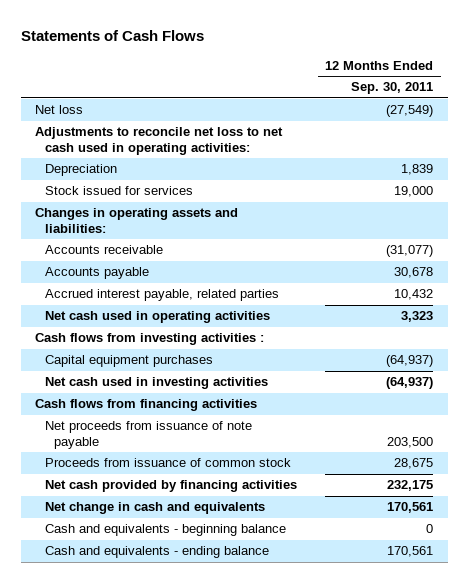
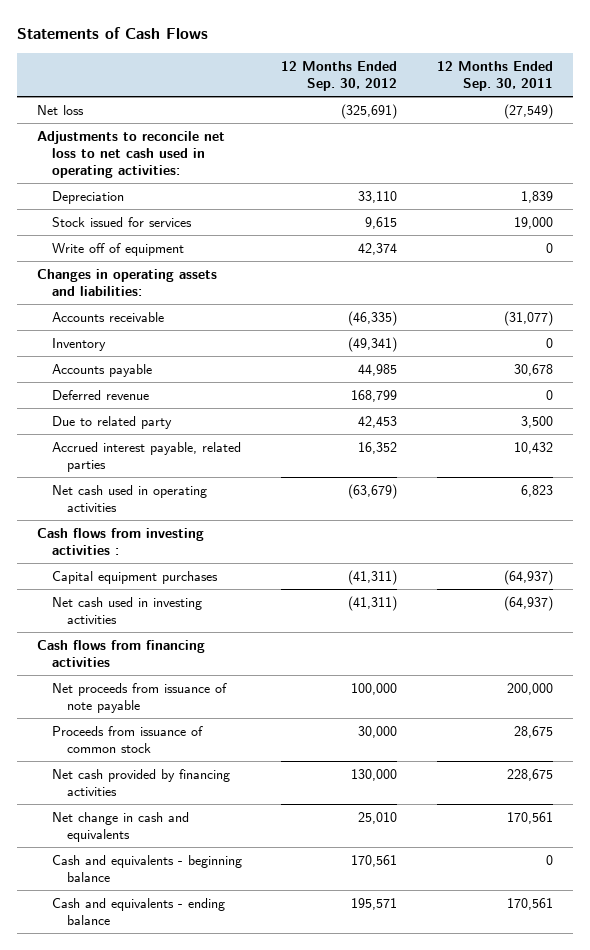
- | 12 Months Ended Sep. 30, 2011
+ | 12 Months Ended Sep. 30, 2012 | 12 Months Ended Sep. 30, 2011
+ Write off of equipment | 42,374 | 0
+ Inventory | (49,341) | 0
+ Deferred revenue | 168,799 | 0
+ Due to related party | 42,453 | 3,500
- Net cash used in operating activities | 3,323
+ Net cash used in operating activities | (63,679) | 6,823
- Net proceeds from issuance of note payable | 203,500
+ Net proceeds from issuance of note payable | 100,000 | 200,000
- Net cash provided by financing activities | 232,175
+ Net cash provided by financing activities | 130,000 | 228,675

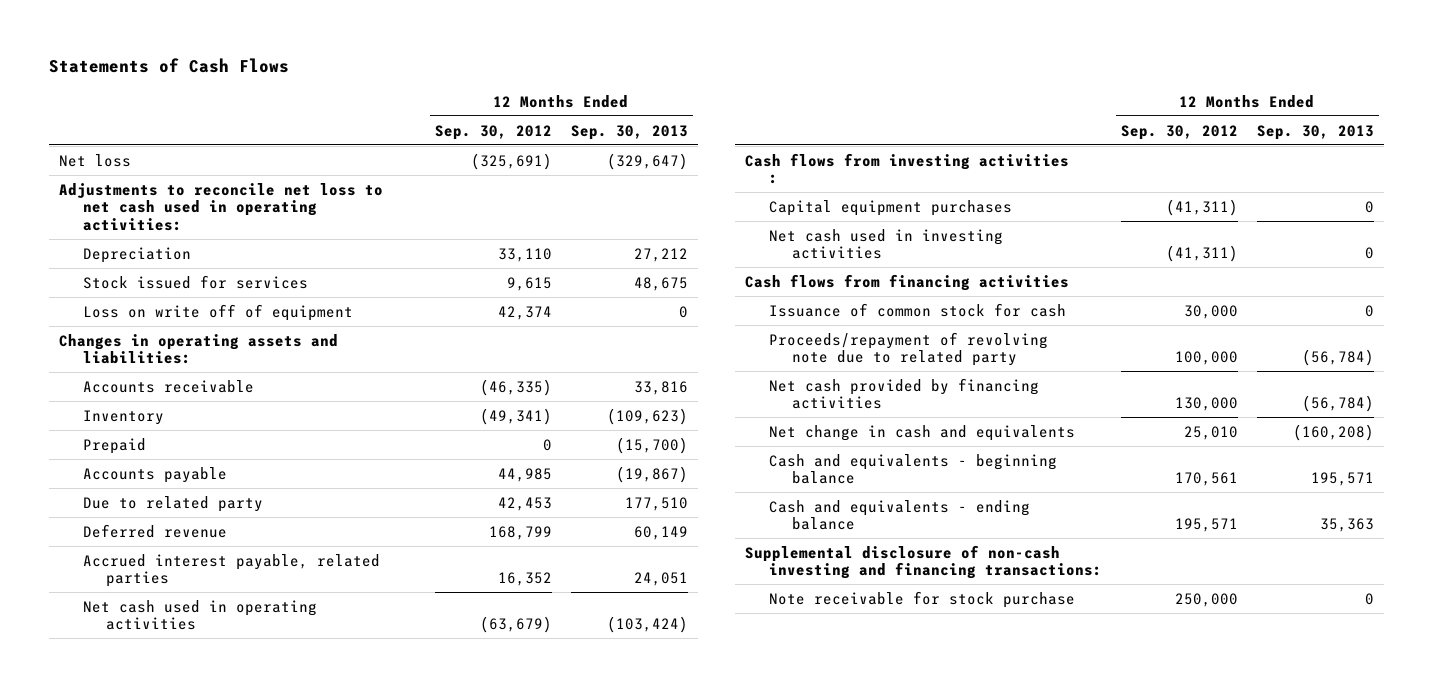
- | 12 Months Ended Sep. 30, 2012 | 12 Months Ended Sep. 30, 2011
+ | 12 Months Ended Sep. 30, 2012 | 12 Months Ended Sep. 30, 2013
- Write off of equipment | 42,374 | 0
+ Loss on write off of equipment | 42,374 | 0
+ Prepaid | 0 | (15,700)
moved down: Deferred revenue | 168,799 | 60,149
- Net proceeds from issuance of note payable | 100,000 | 200,000
- Proceeds from issuance of common stock | 30,000 | 28,675
+ Issuance of common stock for cash | 30,000 | 0
+ Proceeds/repayment of revolving note due to related party | 100,000 | (56,784)
+ Supplemental disclosure of non-cash investing and financing transactions:
+ Note receivable for stock purchase | 250,000 | 0

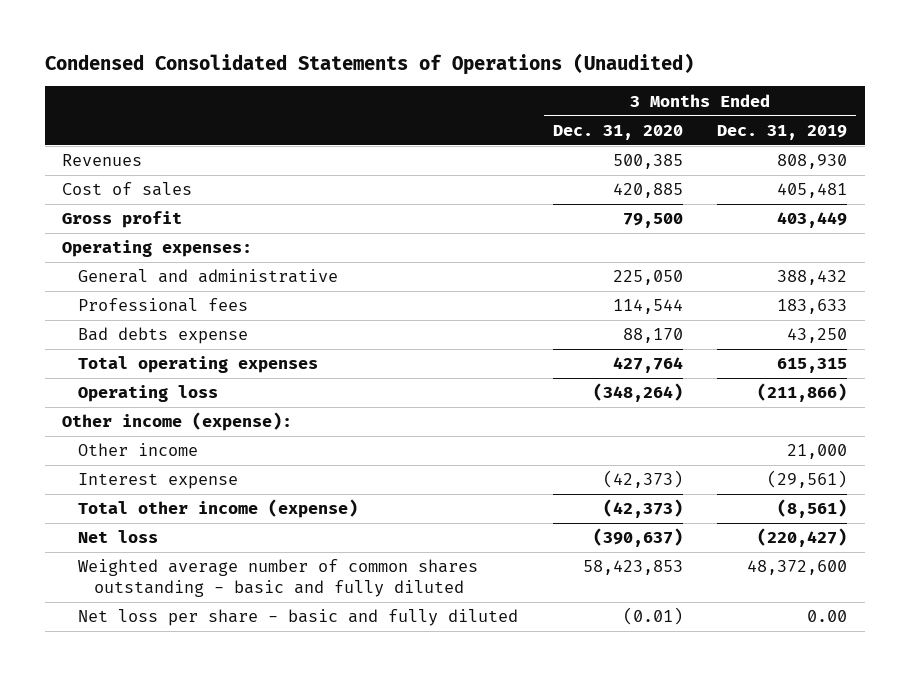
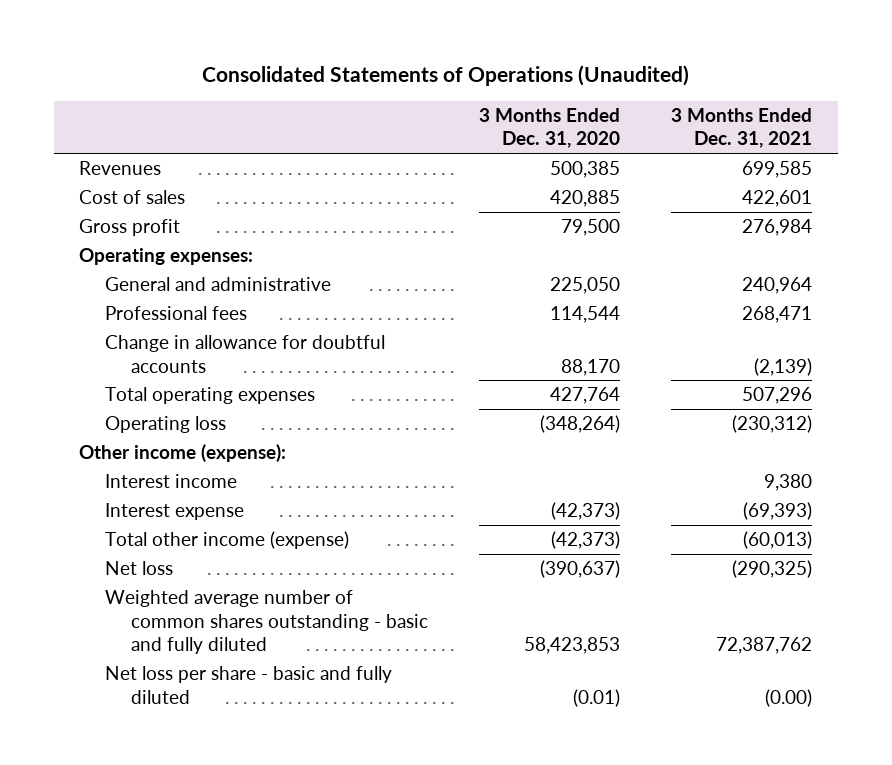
- Condensed Consolidated Statements of Operations (Unaudited)
+ Consolidated Statements of Operations (Unaudited)
- | 3 Months Ended Dec. 31, 2020 | 3 Months Ended Dec. 31, 2019
+ | 3 Months Ended Dec. 31, 2020 | 3 Months Ended Dec. 31, 2021
- Bad debts expense | 88,170 | 43,250
+ Change in allowance for doubtful accounts | 88,170 | (2,139)
- Other income | | 21,000
+ Interest income | | 9,380

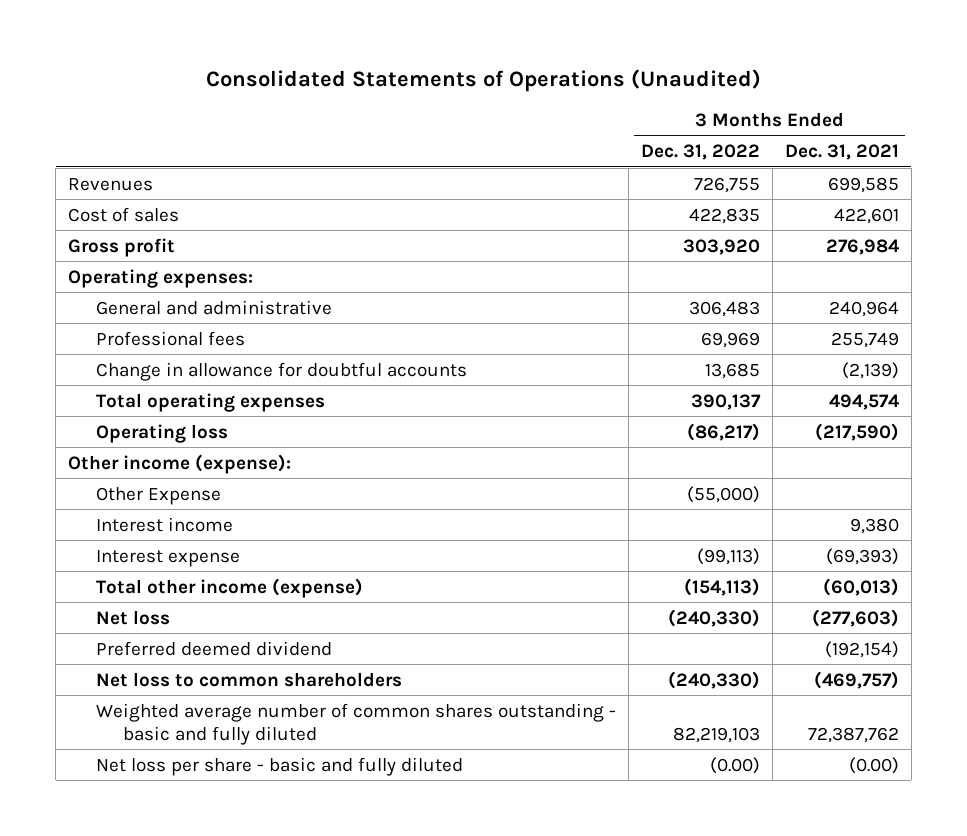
- | 3 Months Ended Dec. 31, 2020 | 3 Months Ended Dec. 31, 2021
+ | 3 Months Ended Dec. 31, 2022 | 3 Months Ended Dec. 31, 2021
- Professional fees | 114,544 | 268,471
+ Professional fees | 69,969 | 255,749
- Total operating expenses | 427,764 | 507,296
- Operating loss | (348,264) | (230,312)
+ Total operating expenses | 390,137 | 494,574
+ Operating loss | (86,217) | (217,590)
+ Other Expense | (55,000) |
- Net loss | (390,637) | (290,325)
+ Net loss | (240,330) | (277,603)
+ Preferred deemed dividend | | (192,154)
+ Net loss to common shareholders | (240,330) | (469,757)

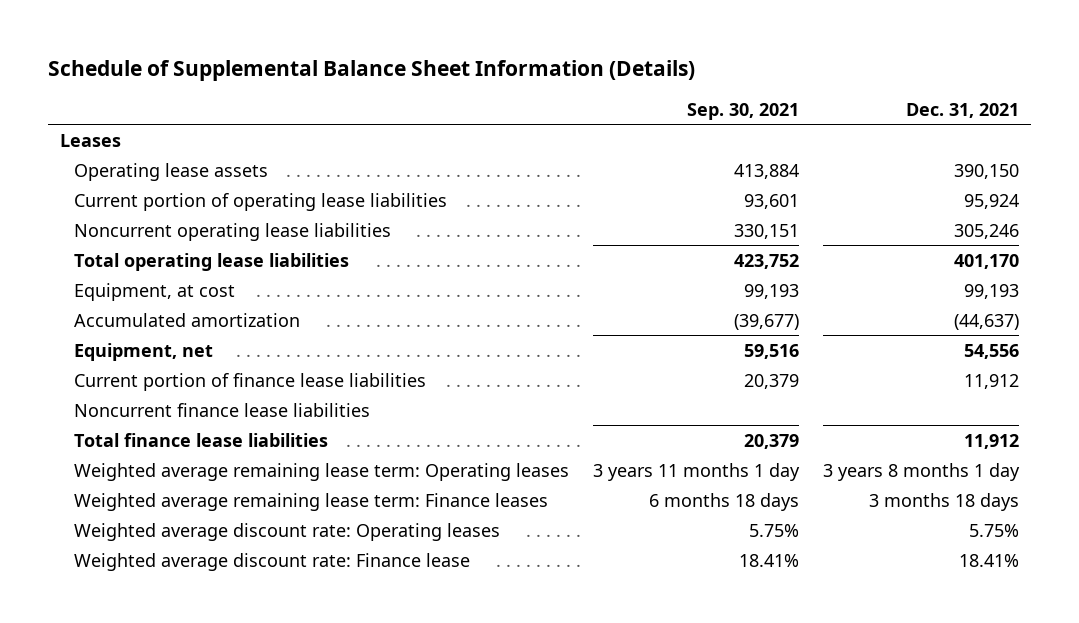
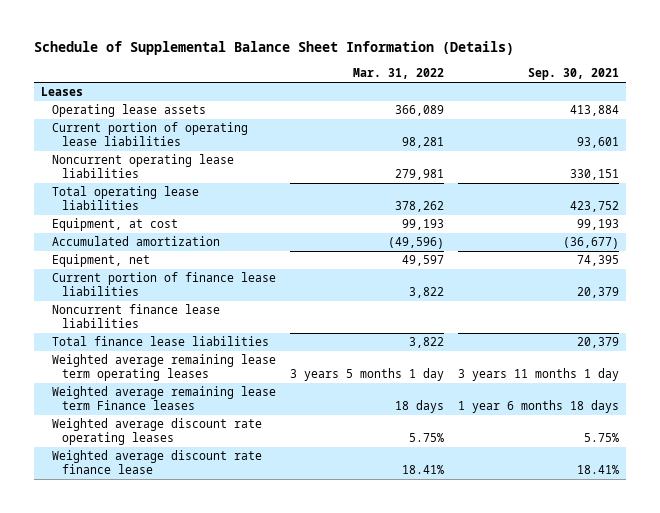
- | Sep. 30, 2021 | Dec. 31, 2021
+ | Mar. 31, 2022 | Sep. 30, 2021
- Accumulated amortization | (39,677) | (44,637)
- Equipment, net | 59,516 | 54,556
+ Accumulated amortization | (49,596) | (36,677)
+ Equipment, net | 49,597 | 74,395
- Weighted average remaining lease term: Operating leases | 3 years 11 months 1 day | 3 years 8 months 1 day
- Weighted average remaining lease term: Finance leases | 6 months 18 days | 3 months 18 days
- Weighted average discount rate: Operating leases | 5.75% | 5.75%
- Weighted average discount rate: Finance lease | 18.41% | 18.41%
+ Weighted average remaining lease term operating leases | 3 years 5 months 1 day | 3 years 11 months 1 day
+ Weighted average remaining lease term Finance leases | 18 days | 1 year 6 months 18 days
+ Weighted average discount rate operating leases | 5.75% | 5.75%
+ Weighted average discount rate finance lease | 18.41% | 18.41%

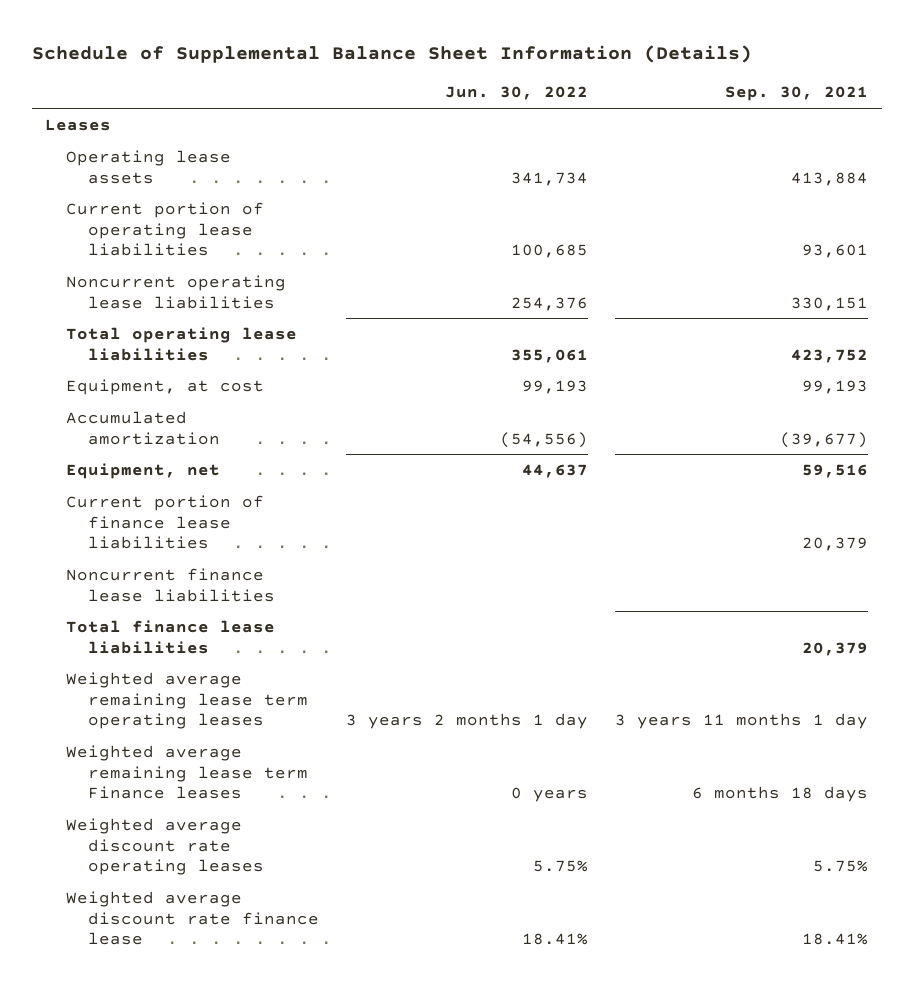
- | Mar. 31, 2022 | Sep. 30, 2021
+ | Jun. 30, 2022 | Sep. 30, 2021
- Accumulated amortization | (49,596) | (36,677)
- Equipment, net | 49,597 | 74,395
+ Accumulated amortization | (54,556) | (39,677)
+ Equipment, net | 44,637 | 59,516
- Weighted average remaining lease term Finance leases | 18 days | 1 year 6 months 18 days
+ Weighted average remaining lease term Finance leases | 0 years | 6 months 18 days

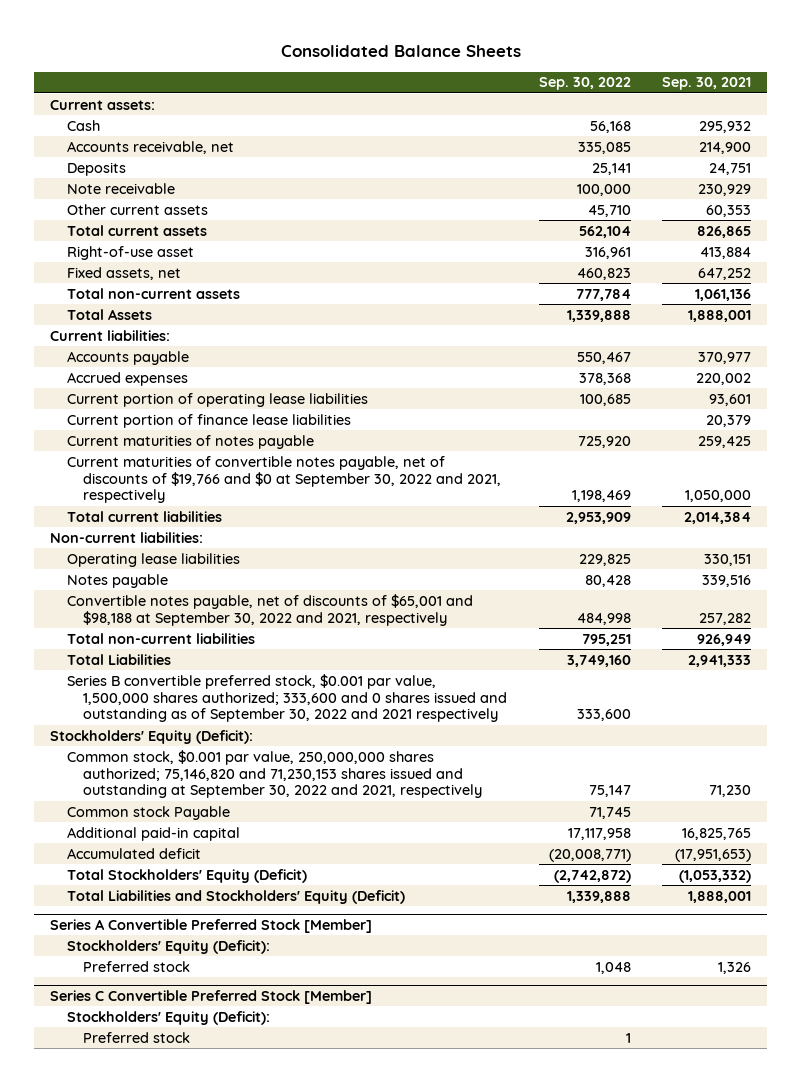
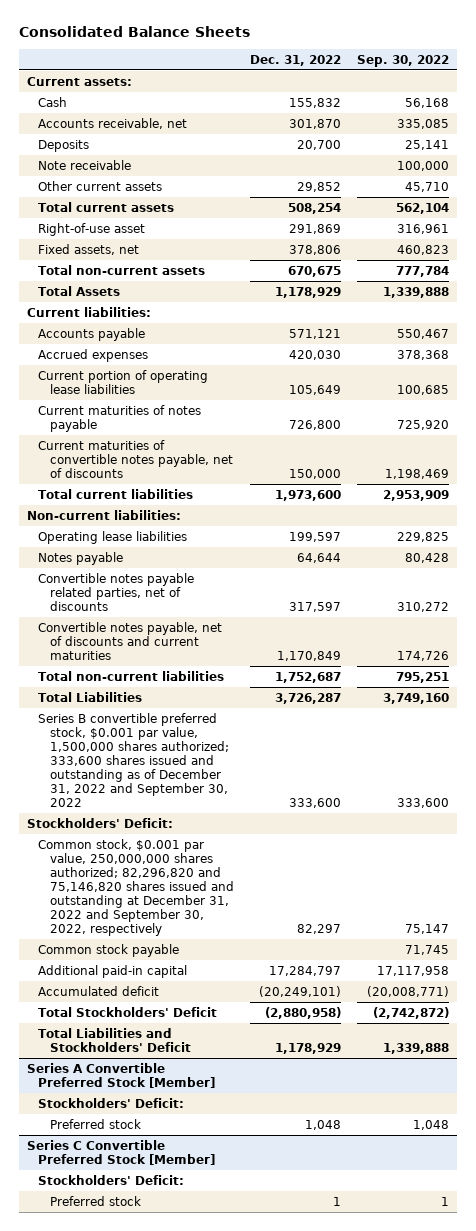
- | Sep. 30, 2022 | Sep. 30, 2021
+ | Dec. 31, 2022 | Sep. 30, 2022
- Current portion of finance lease liabilities | | 20,379
- Current maturities of convertible notes payable, net of discounts of $19,766 and $0 at September 30, 2022 and 2021, respectively | 1,198,469 | 1,050,000
+ Current maturities of convertible notes payable, net of discounts | 150,000 | 1,198,469
- Convertible notes payable, net of discounts of $65,001 and $98,188 at September 30, 2022 and 2021, respectively | 484,998 | 257,282
+ Convertible notes payable related parties, net of discounts | 317,597 | 310,272
+ Convertible notes payable, net of discounts and current maturities | 1,170,849 | 174,726
- Series B convertible preferred stock, $0.001 par value, 1,500,000 shares authorized; 333,600 and 0 shares issued and outstanding as of September 30, 2022 and 2021 respectively | 333,600 |
- Stockholders' Equity (Deficit):
- Common stock, $0.001 par value, 250,000,000 shares authorized; 75,146,820 and 71,230,153 shares issued and outstanding at September 30, 2022 and 2021, respectively | 75,147 | 71,230
- Common stock Payable | 71,745 |
+ Series B convertible preferred stock, $0.001 par value, 1,500,000 shares authorized; 333,600 shares issued and outstanding as of December 31, 2022 and September 30, 2022 | 333,600 | 333,600
+ Stockholders' Deficit:
+ Common stock, $0.001 par value, 250,000,000 shares authorized; 82,296,820 and 75,146,820 shares issued and outstanding at December 31, 2022 and September 30, 2022, respectively | 82,297 | 75,147
+ Common stock payable | | 71,745
- Total Stockholders' Equity (Deficit) | (2,742,872) | (1,053,332)
- Total Liabilities and Stockholders' Equity (Deficit) | 1,339,888 | 1,888,001
+ Total Stockholders' Deficit | (2,880,958) | (2,742,872)
+ Total Liabilities and Stockholders' Deficit | 1,178,929 | 1,339,888
@ Series A Convertible Preferred Stock [Member]
- Stockholders' Equity (Deficit):
+ Stockholders' Deficit:
@ Series C Convertible Preferred Stock [Member]
- Stockholders' Equity (Deficit):
+ Stockholders' Deficit:

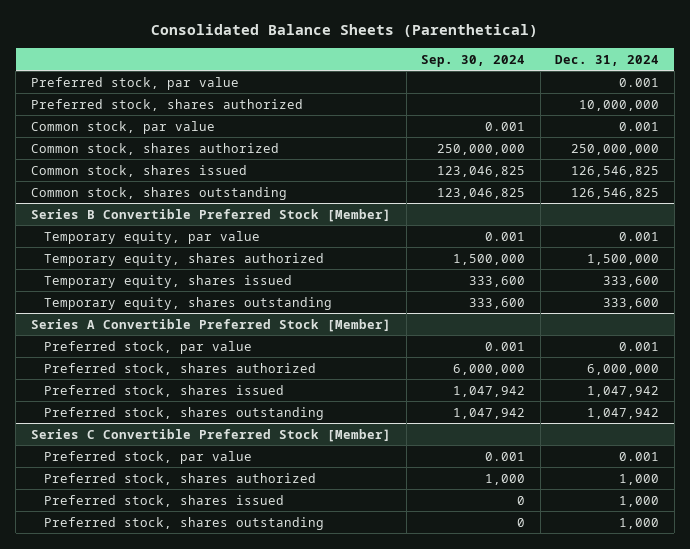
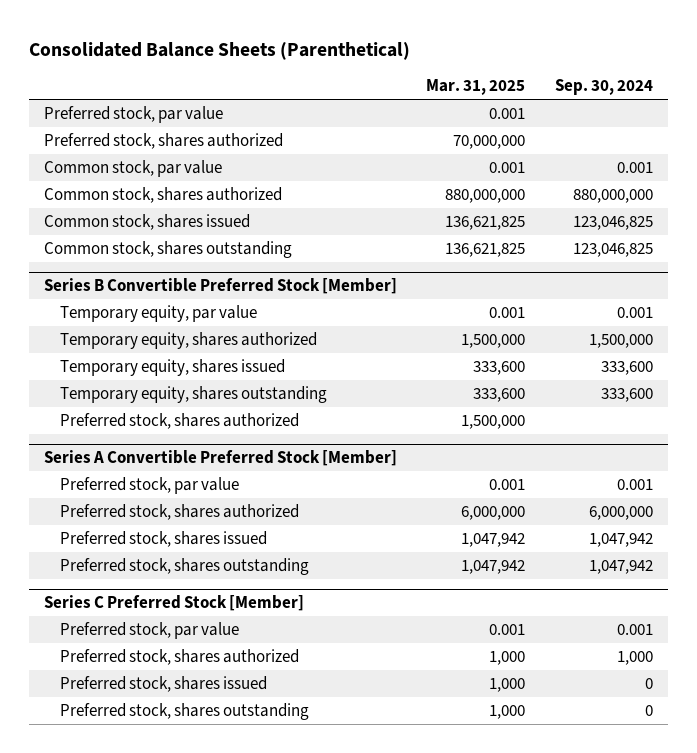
- | Sep. 30, 2024 | Dec. 31, 2024
+ | Mar. 31, 2025 | Sep. 30, 2024
- Common stock, shares authorized | 250,000,000 | 250,000,000
+ Common stock, shares authorized | 880,000,000 | 880,000,000
@ Series B Convertible Preferred Stock [Member]
+ Preferred stock, shares authorized | 1,500,000 |
- Series C Convertible Preferred Stock [Member]
+ Series C Preferred Stock [Member]

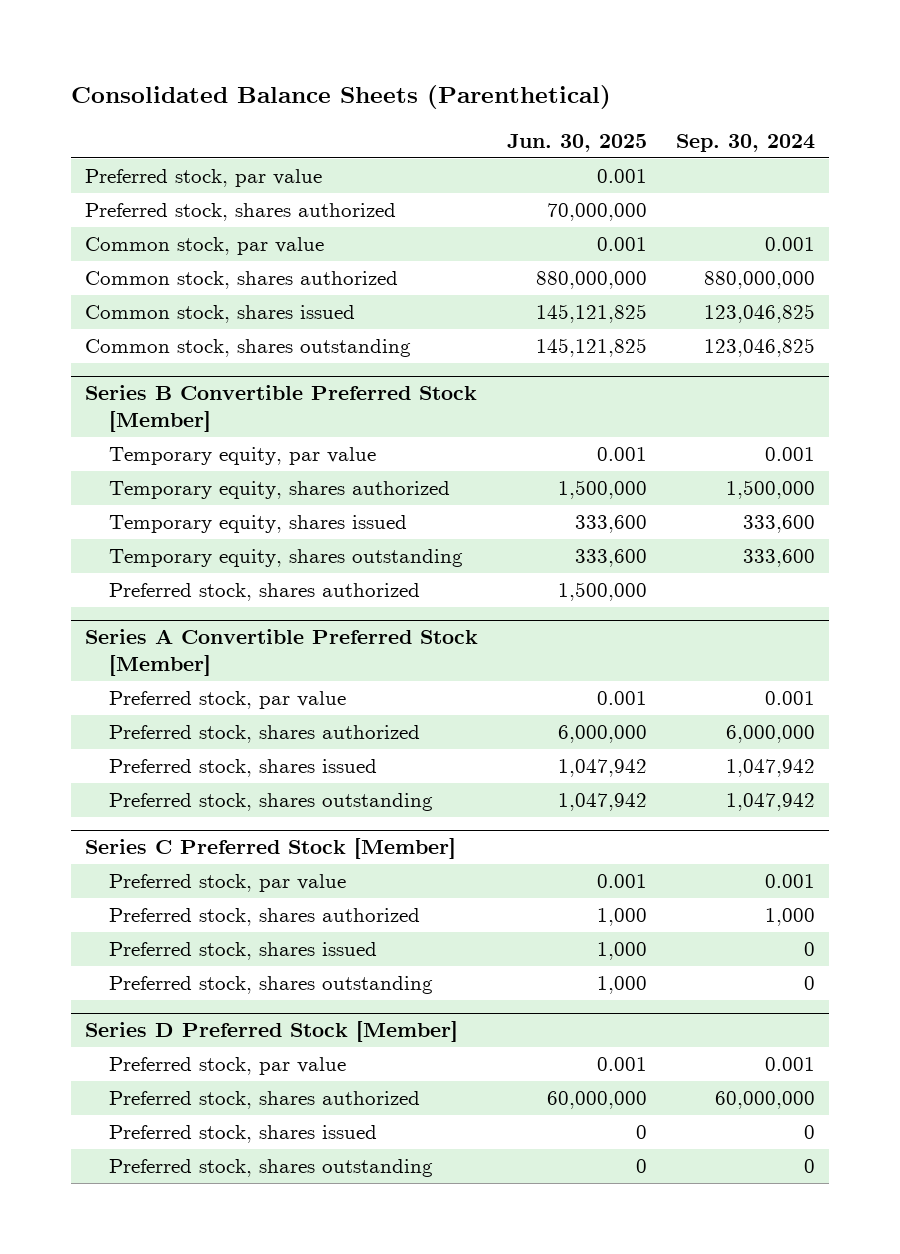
- | Mar. 31, 2025 | Sep. 30, 2024
+ | Jun. 30, 2025 | Sep. 30, 2024
+ Series D Preferred Stock [Member]
+ Preferred stock, par value | 0.001 | 0.001
+ Preferred stock, shares authorized | 60,000,000 | 60,000,000
+ Preferred stock, shares issued | 0 | 0
+ Preferred stock, shares outstanding | 0 | 0

